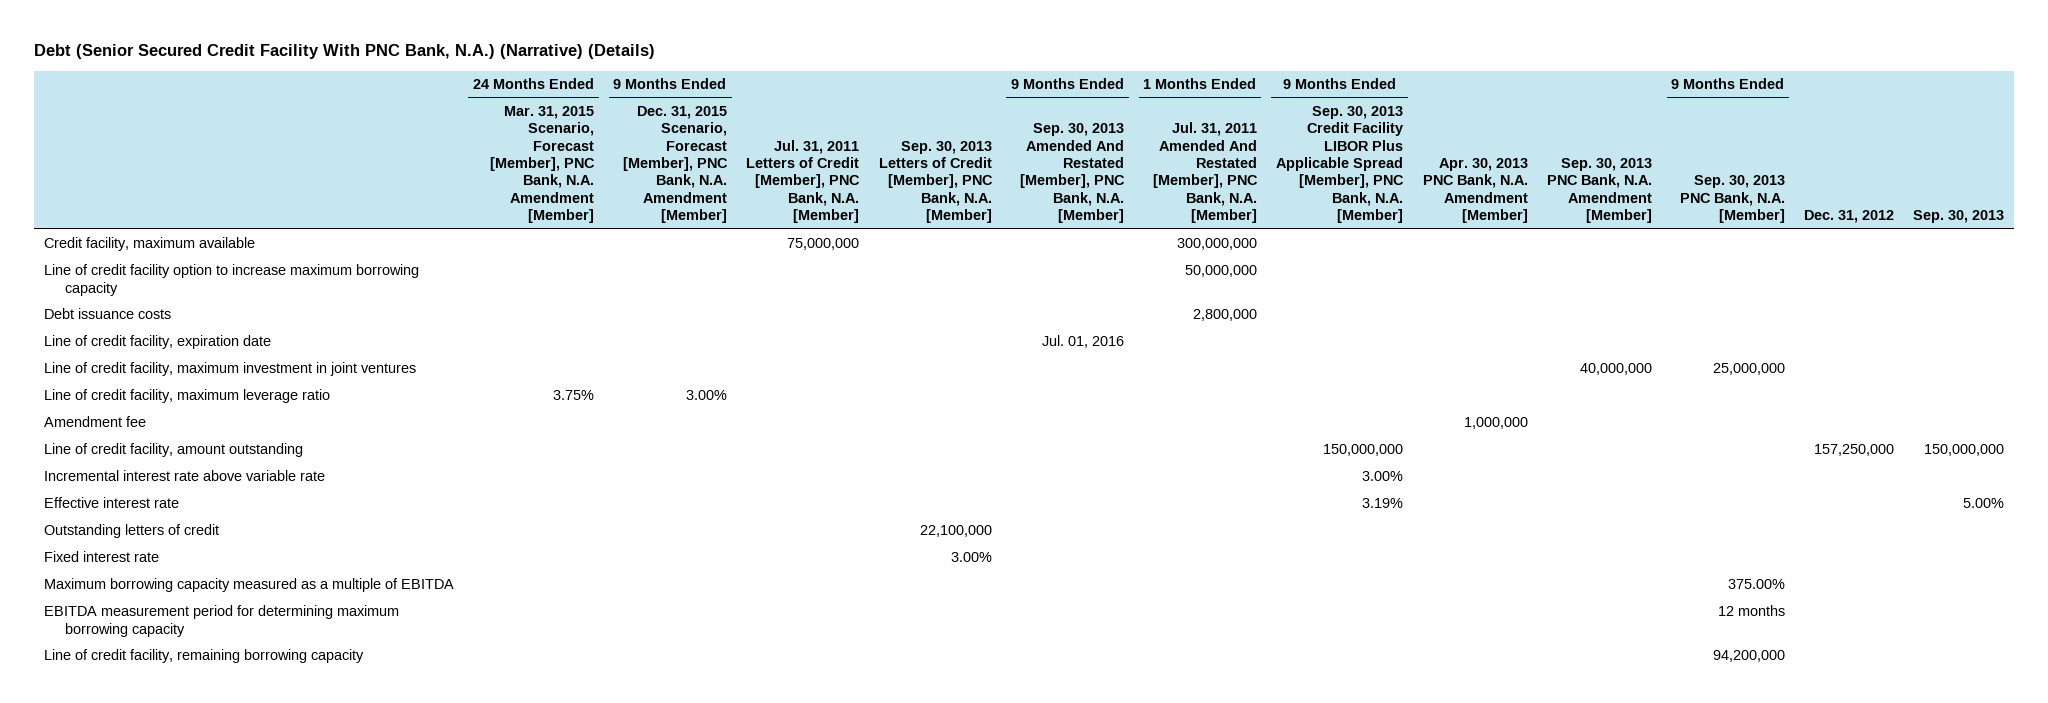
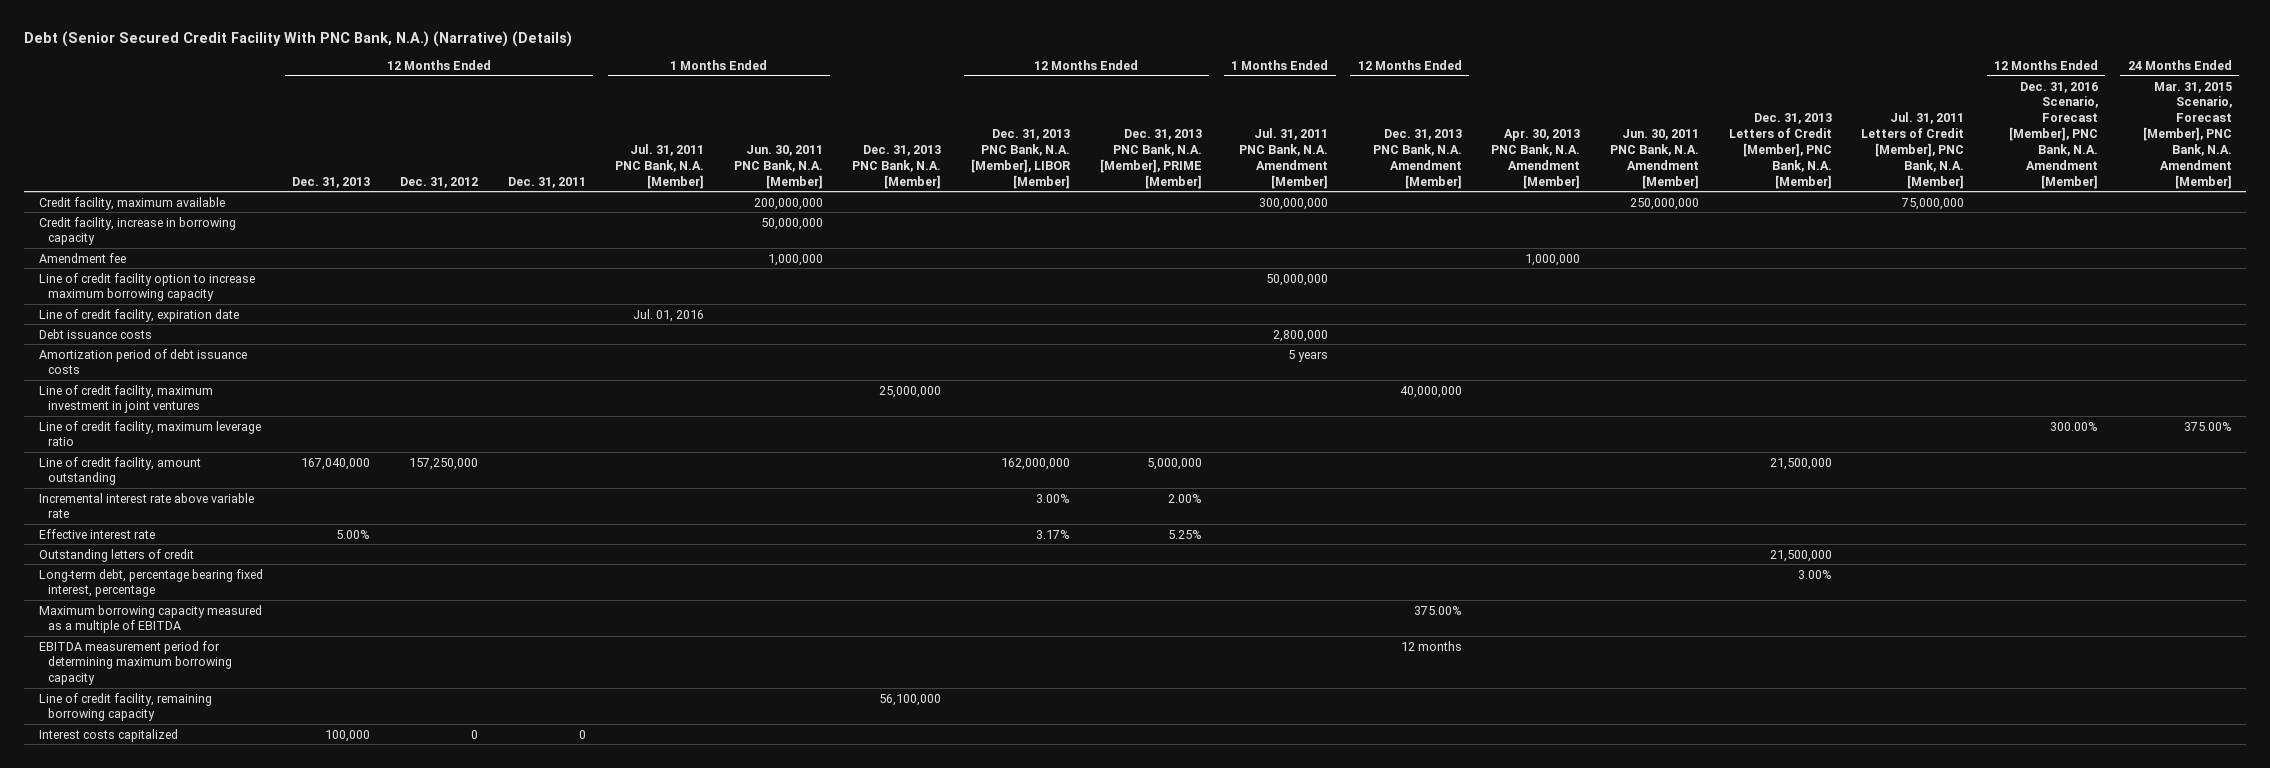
- | 24 Months Ended Mar. 31, 2015 Scenario, Forecast [Member], PNC Bank, N.A. Amendment [Member] | 9 Months Ended Dec. 31, 2015 Scenario, Forecast [Member], PNC Bank, N.A. Amendment [Member] | Jul. 31, 2011 Letters of Credit [Member], PNC Bank, N.A. [Member] | Sep. 30, 2013 Letters of Credit [Member], PNC Bank, N.A. [Member] | 9 Months Ended Sep. 30, 2013 Amended And Restated [Member], PNC Bank, N.A. [Member] | 1 Months Ended Jul. 31, 2011 Amended And Restated [Member], PNC Bank, N.A. [Member] | 9 Months Ended Sep. 30, 2013 Credit Facility LIBOR Plus Applicable Spread [Member], PNC Bank, N.A. [Member] | Apr. 30, 2013 PNC Bank, N.A. Amendment [Member] | Sep. 30, 2013 PNC Bank, N.A. Amendment [Member] | 9 Months Ended Sep. 30, 2013 PNC Bank, N.A. [Member] | Dec. 31, 2012 | Sep. 30, 2013
+ | 12 Months Ended Dec. 31, 2013 | 12 Months Ended Dec. 31, 2012 | 12 Months Ended Dec. 31, 2011 | 1 Months Ended Jul. 31, 2011 PNC Bank, N.A. [Member] | 1 Months Ended Jun. 30, 2011 PNC Bank, N.A. [Member] | Dec. 31, 2013 PNC Bank, N.A. [Member] | 12 Months Ended Dec. 31, 2013 PNC Bank, N.A. [Member], LIBOR [Member] | 12 Months Ended Dec. 31, 2013 PNC Bank, N.A. [Member], PRIME [Member] | 1 Months Ended Jul. 31, 2011 PNC Bank, N.A. Amendment [Member] | 12 Months Ended Dec. 31, 2013 PNC Bank, N.A. Amendment [Member] | Apr. 30, 2013 PNC Bank, N.A. Amendment [Member] | Jun. 30, 2011 PNC Bank, N.A. Amendment [Member] | Dec. 31, 2013 Letters of Credit [Member], PNC Bank, N.A. [Member] | Jul. 31, 2011 Letters of Credit [Member], PNC Bank, N.A. [Member] | 12 Months Ended Dec. 31, 2016 Scenario, Forecast [Member], PNC Bank, N.A. Amendment [Member] | 24 Months Ended Mar. 31, 2015 Scenario, Forecast [Member], PNC Bank, N.A. Amendment [Member]
+ Credit facility, increase in borrowing capacity | | | | | 50,000,000 | | | | | | | | | | |
moved up: Amendment fee | | | | | 1,000,000 | | | | | | 1,000,000 | | | | |
moved down: Debt issuance costs | | | | | | | | | 2,800,000 | | | | | | |
+ Amortization period of debt issuance costs | | | | | | | | | 5 years | | | | | | |
- Line of credit facility, maximum leverage ratio | 3.75% | 3.00% | | | | | | | | | |
+ Line of credit facility, maximum leverage ratio | | | | | | | | | | | | | | | 300.00% | 375.00%
- Fixed interest rate | | | | 3.00% | | | | | | | |
+ Long-term debt, percentage bearing fixed interest, percentage | | | | | | | | | | | | | 3.00% | | |
+ Interest costs capitalized | 100,000 | 0 | 0 | | | | | | | | | | | | |

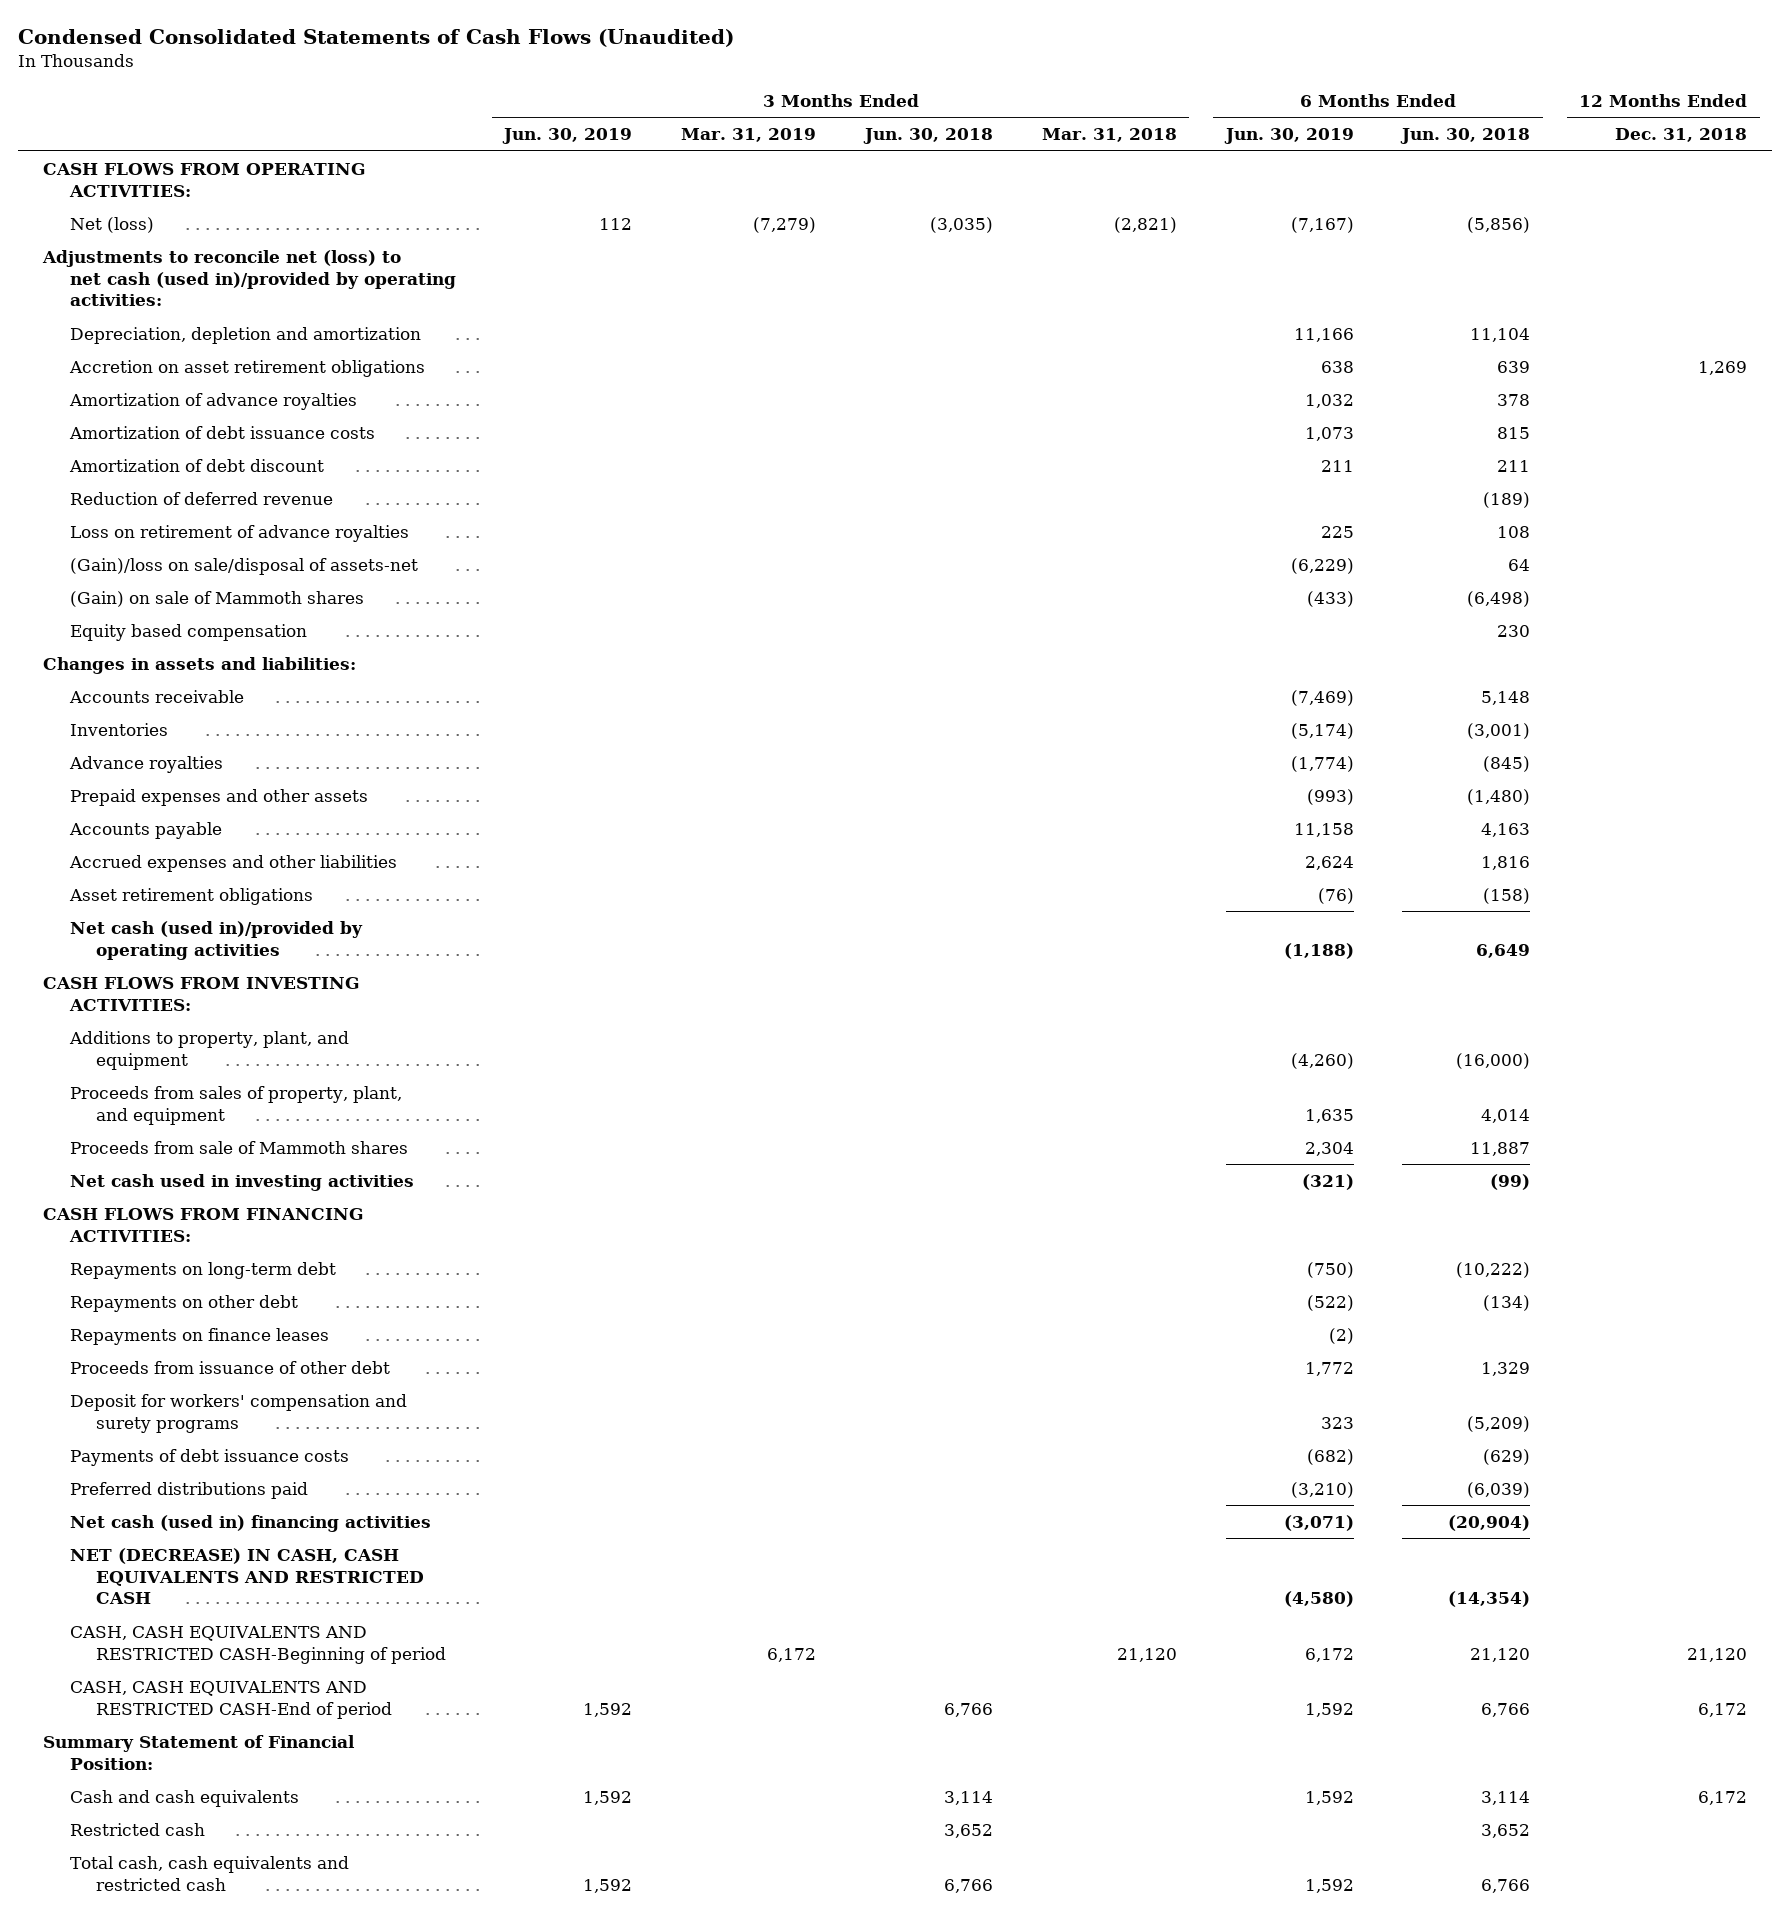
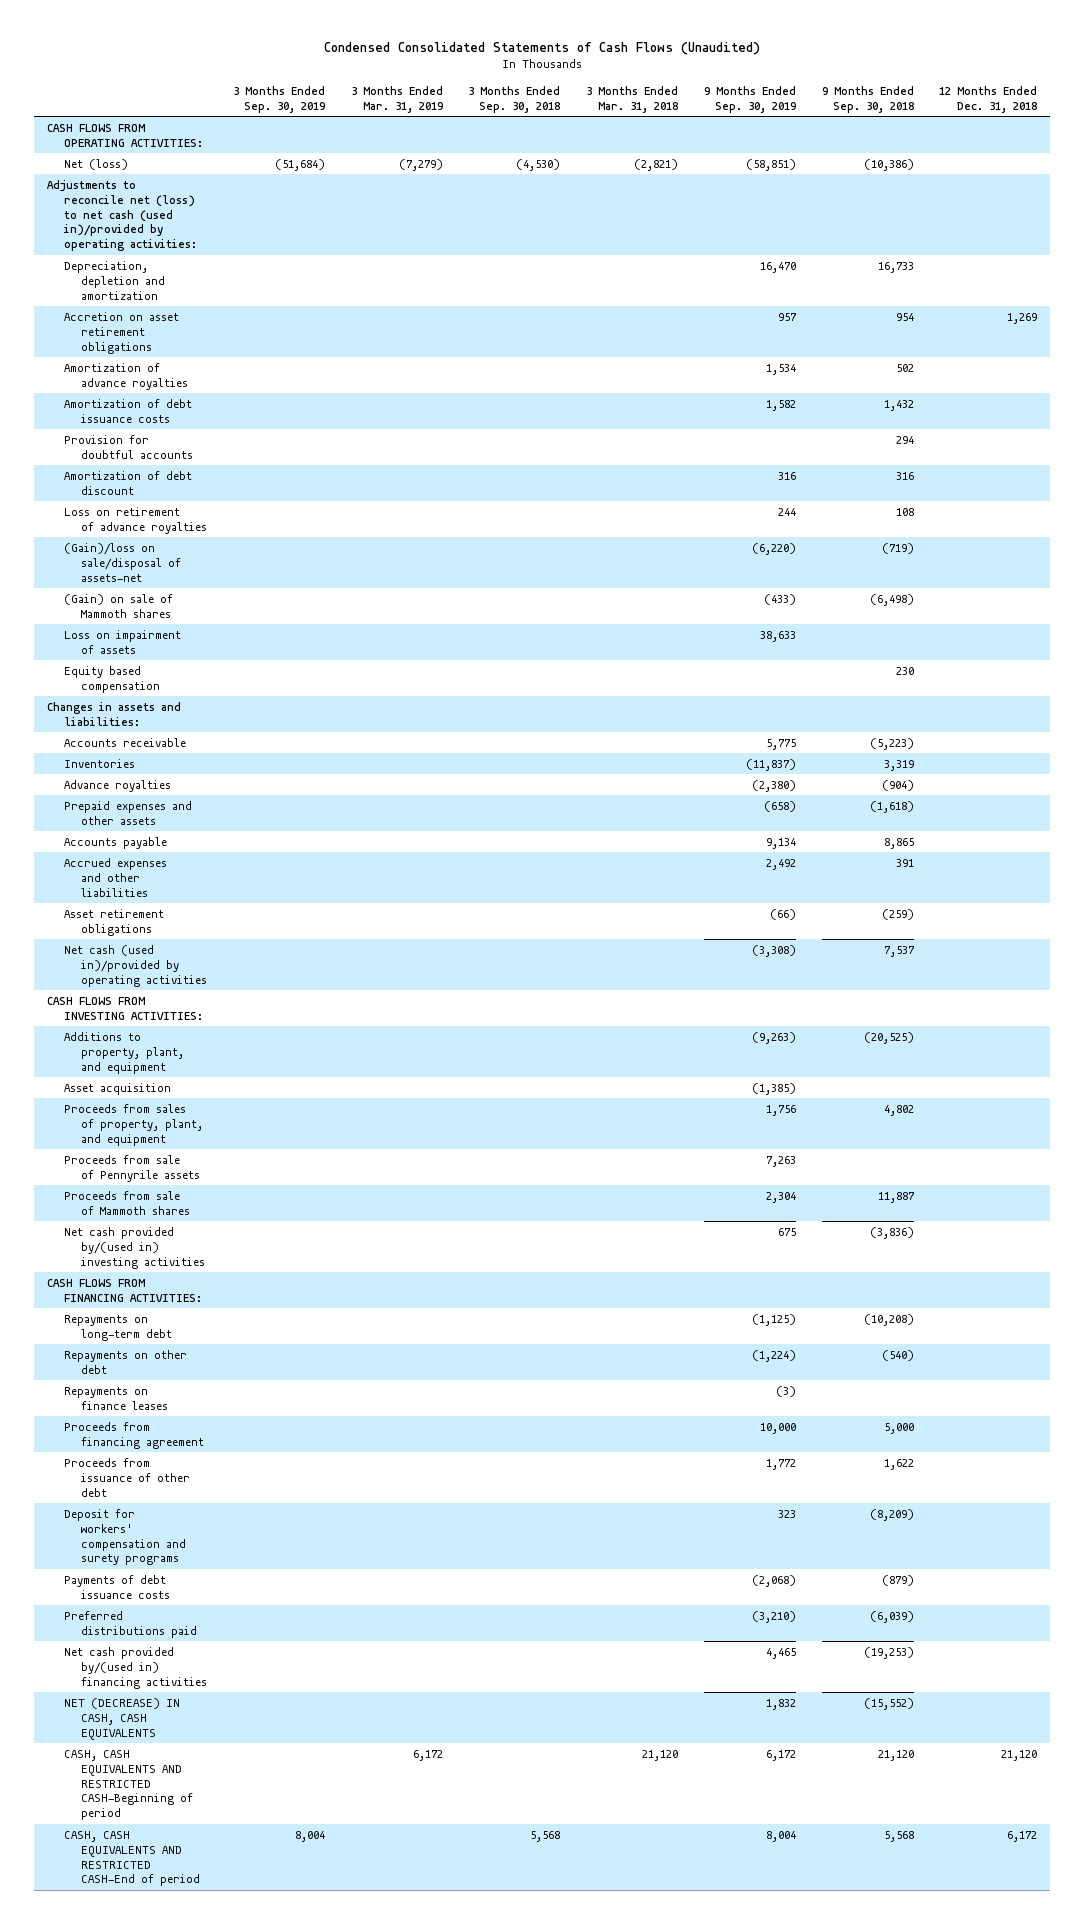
- | 3 Months Ended Jun. 30, 2019 | 3 Months Ended Mar. 31, 2019 | 3 Months Ended Jun. 30, 2018 | 3 Months Ended Mar. 31, 2018 | 6 Months Ended Jun. 30, 2019 | 6 Months Ended Jun. 30, 2018 | 12 Months Ended Dec. 31, 2018
+ | 3 Months Ended Sep. 30, 2019 | 3 Months Ended Mar. 31, 2019 | 3 Months Ended Sep. 30, 2018 | 3 Months Ended Mar. 31, 2018 | 9 Months Ended Sep. 30, 2019 | 9 Months Ended Sep. 30, 2018 | 12 Months Ended Dec. 31, 2018
+ Provision for doubtful accounts | | | | | | 294 |
- Reduction of deferred revenue | | | | | | (189) |
+ Loss on impairment of assets | | | | | 38,633 | |
+ Asset acquisition | | | | | (1,385) | |
+ Proceeds from sale of Pennyrile assets | | | | | 7,263 | |
- Net cash used in investing activities | | | | | (321) | (99) |
+ Net cash provided by/(used in) investing activities | | | | | 675 | (3,836) |
+ Proceeds from financing agreement | | | | | 10,000 | 5,000 |
- Net cash (used in) financing activities | | | | | (3,071) | (20,904) |
- NET (DECREASE) IN CASH, CASH EQUIVALENTS AND RESTRICTED CASH | | | | | (4,580) | (14,354) |
+ Net cash provided by/(used in) financing activities | | | | | 4,465 | (19,253) |
+ NET (DECREASE) IN CASH, CASH EQUIVALENTS | | | | | 1,832 | (15,552) |
- Summary Statement of Financial Position:
- Cash and cash equivalents | 1,592 | | 3,114 | | 1,592 | 3,114 | 6,172
- Restricted cash | | | 3,652 | | | 3,652 |
- Total cash, cash equivalents and restricted cash | 1,592 | | 6,766 | | 1,592 | 6,766 |

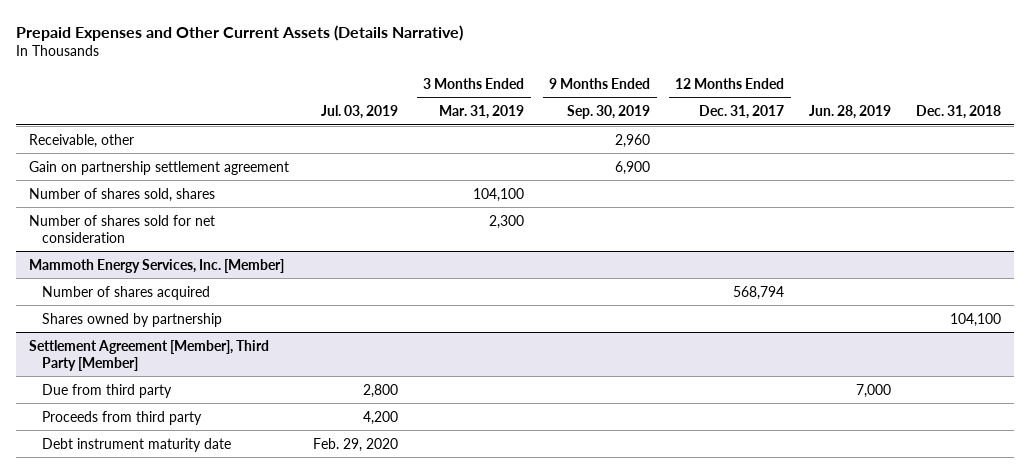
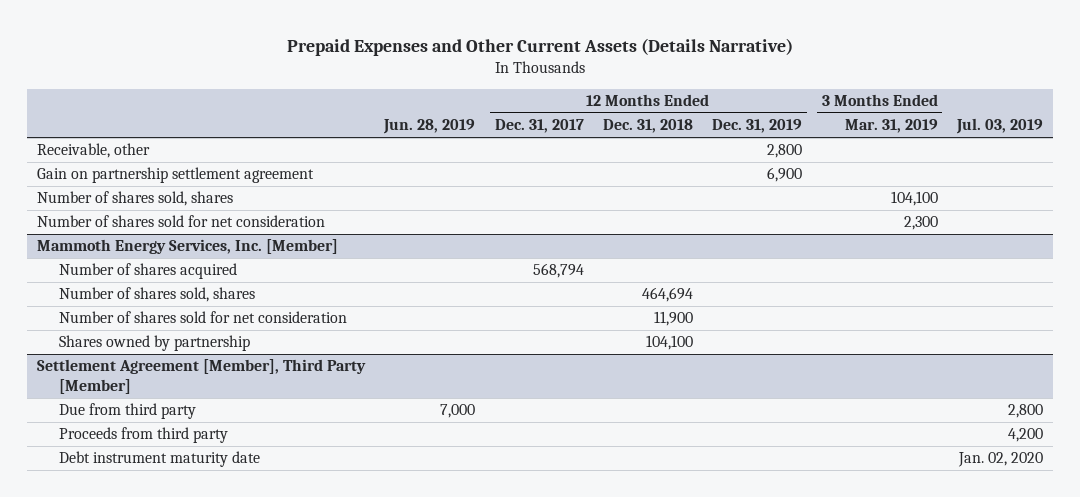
- | Jul. 03, 2019 | 3 Months Ended Mar. 31, 2019 | 9 Months Ended Sep. 30, 2019 | 12 Months Ended Dec. 31, 2017 | Jun. 28, 2019 | Dec. 31, 2018
+ | Jun. 28, 2019 | 12 Months Ended Dec. 31, 2017 | 12 Months Ended Dec. 31, 2018 | 12 Months Ended Dec. 31, 2019 | 3 Months Ended Mar. 31, 2019 | Jul. 03, 2019
@ Mammoth Energy Services, Inc. [Member]
+ Number of shares sold, shares | | | 464,694 | | |
+ Number of shares sold for net consideration | | | 11,900 | | |
@ Settlement Agreement [Member], Third Party [Member]
- Debt instrument maturity date | Feb. 29, 2020 | | | | |
+ Debt instrument maturity date | | | | | | Jan. 02, 2020

